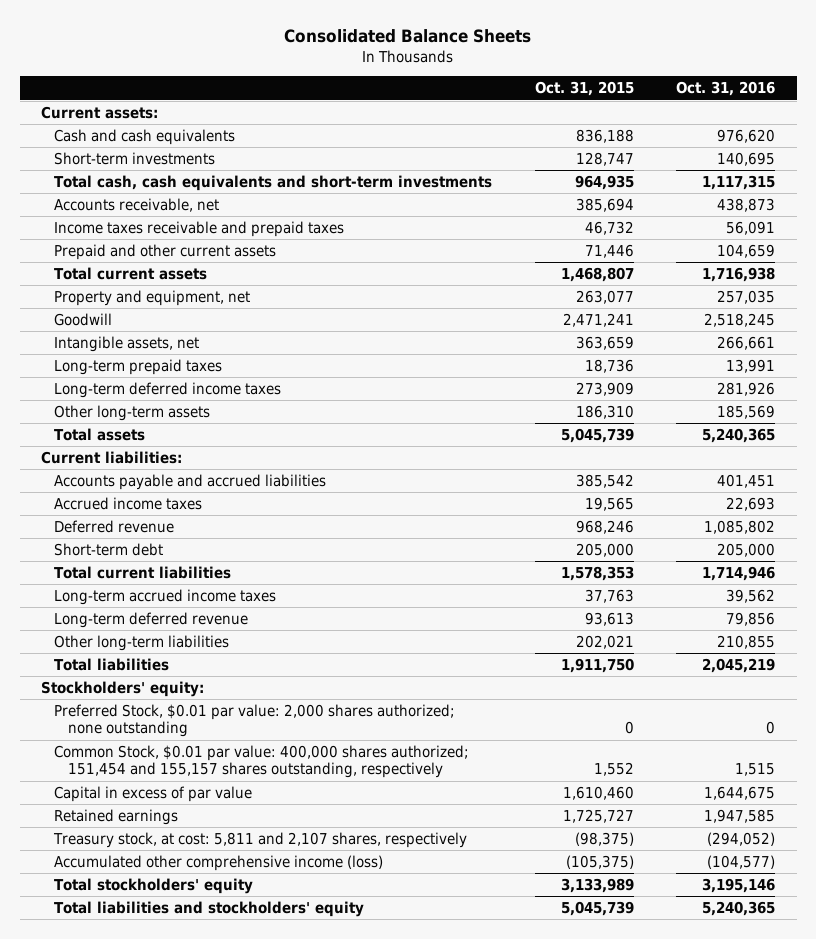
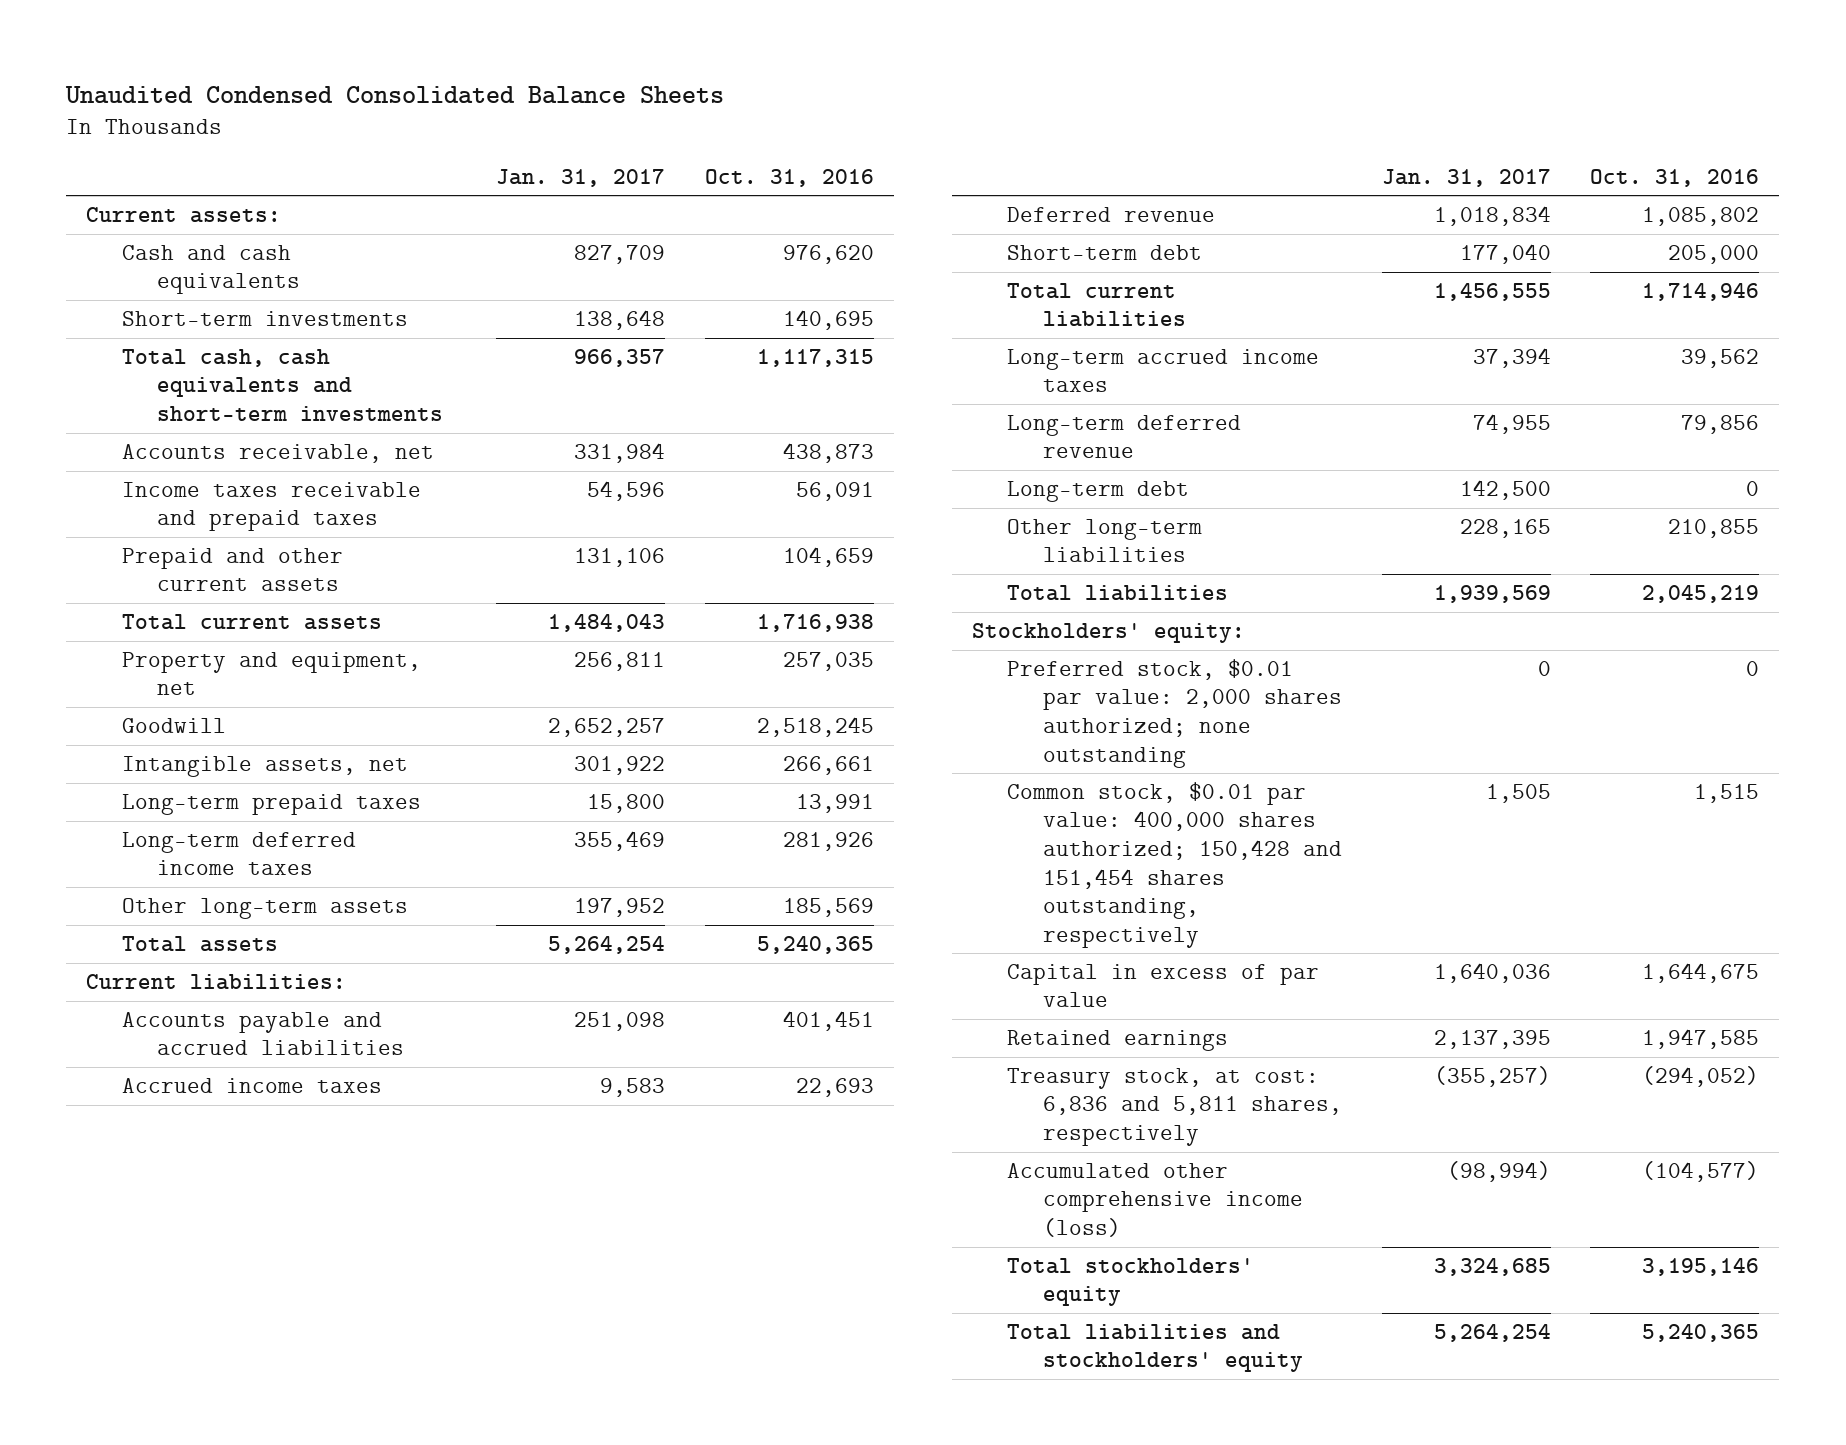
- Consolidated Balance Sheets
+ Unaudited Condensed Consolidated Balance Sheets
- | Oct. 31, 2015 | Oct. 31, 2016
+ | Jan. 31, 2017 | Oct. 31, 2016
+ Long-term debt | 142,500 | 0
- Preferred Stock, $0.01 par value: 2,000 shares authorized; none outstanding | 0 | 0
- Common Stock, $0.01 par value: 400,000 shares authorized; 151,454 and 155,157 shares outstanding, respectively | 1,552 | 1,515
+ Preferred stock, $0.01 par value: 2,000 shares authorized; none outstanding | 0 | 0
+ Common stock, $0.01 par value: 400,000 shares authorized; 150,428 and 151,454 shares outstanding, respectively | 1,505 | 1,515
- Treasury stock, at cost: 5,811 and 2,107 shares, respectively | (98,375) | (294,052)
+ Treasury stock, at cost: 6,836 and 5,811 shares, respectively | (355,257) | (294,052)

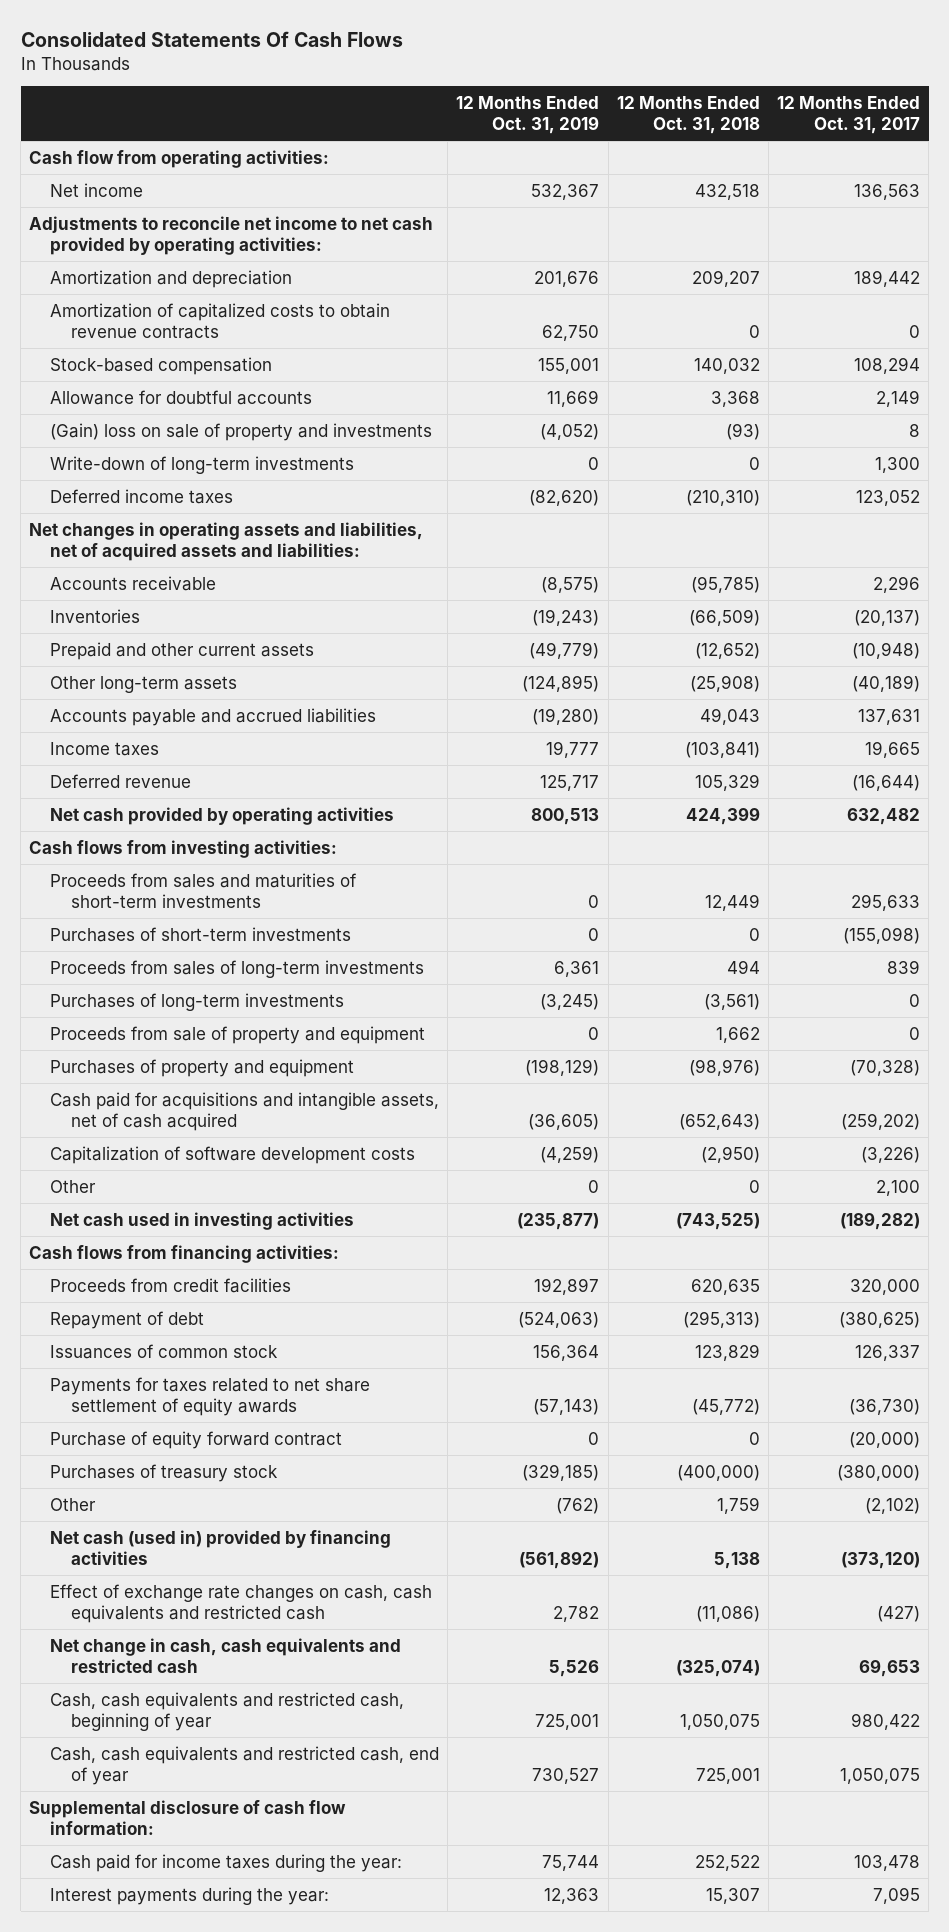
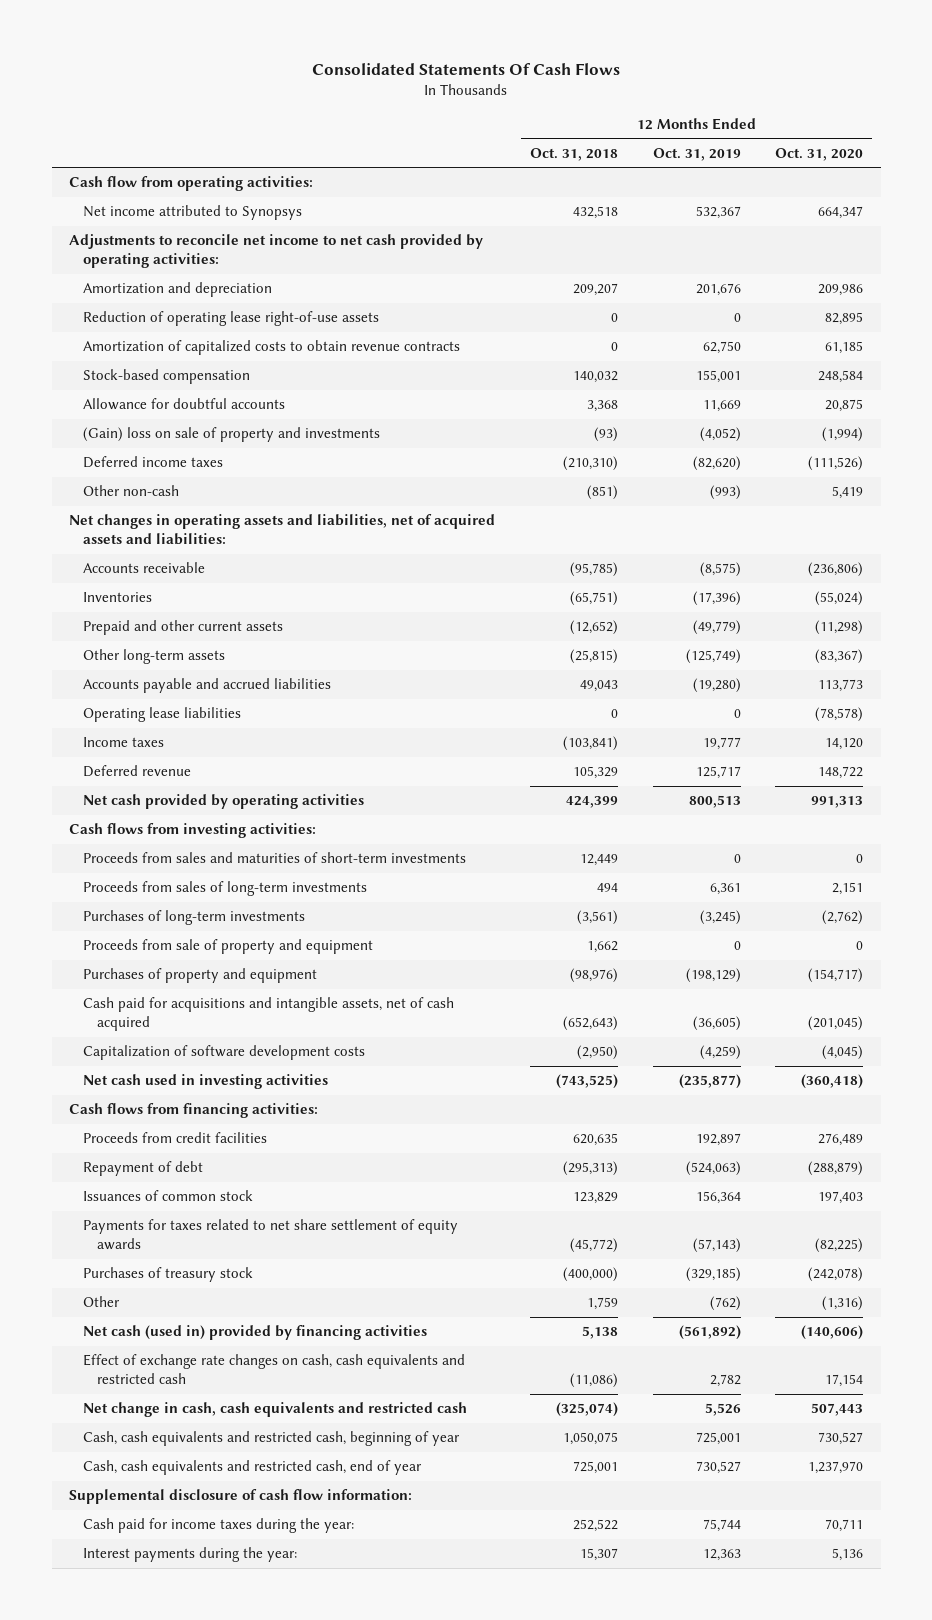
- | 12 Months Ended Oct. 31, 2019 | 12 Months Ended Oct. 31, 2018 | 12 Months Ended Oct. 31, 2017
+ | 12 Months Ended Oct. 31, 2018 | 12 Months Ended Oct. 31, 2019 | 12 Months Ended Oct. 31, 2020
- Net income | 532,367 | 432,518 | 136,563
+ Net income attributed to Synopsys | 432,518 | 532,367 | 664,347
+ Reduction of operating lease right-of-use assets | 0 | 0 | 82,895
- Write-down of long-term investments | 0 | 0 | 1,300
+ Other non-cash | (851) | (993) | 5,419
- Inventories | (19,243) | (66,509) | (20,137)
+ Inventories | (65,751) | (17,396) | (55,024)
- Other long-term assets | (124,895) | (25,908) | (40,189)
+ Other long-term assets | (25,815) | (125,749) | (83,367)
+ Operating lease liabilities | 0 | 0 | (78,578)
- Purchases of short-term investments | 0 | 0 | (155,098)
- Other | 0 | 0 | 2,100
- Purchase of equity forward contract | 0 | 0 | (20,000)

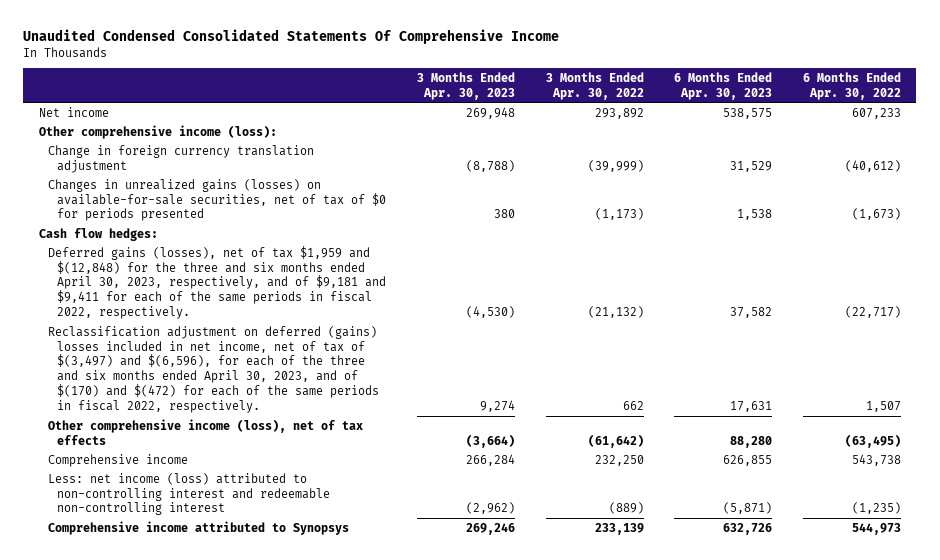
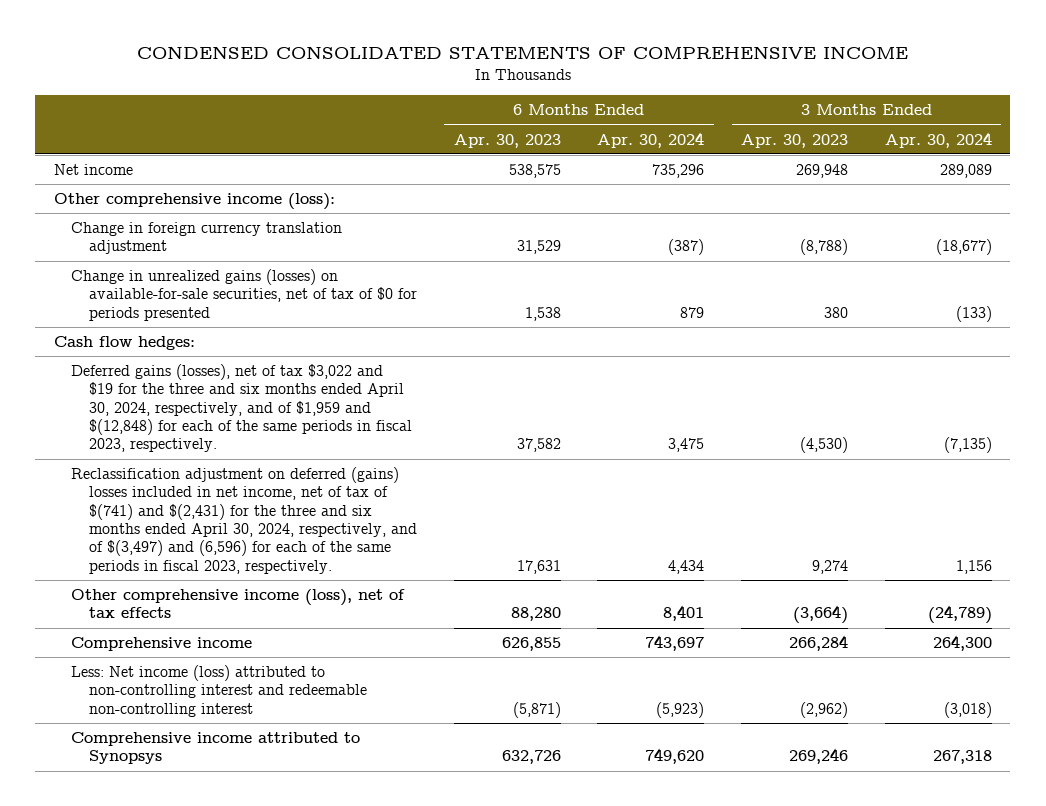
- Unaudited Condensed Consolidated Statements Of Comprehensive Income
+ CONDENSED CONSOLIDATED STATEMENTS OF COMPREHENSIVE INCOME
- | 3 Months Ended Apr. 30, 2023 | 3 Months Ended Apr. 30, 2022 | 6 Months Ended Apr. 30, 2023 | 6 Months Ended Apr. 30, 2022
+ | 6 Months Ended Apr. 30, 2023 | 6 Months Ended Apr. 30, 2024 | 3 Months Ended Apr. 30, 2023 | 3 Months Ended Apr. 30, 2024
- Changes in unrealized gains (losses) on available-for-sale securities, net of tax of $0 for periods presented | 380 | (1,173) | 1,538 | (1,673)
+ Change in unrealized gains (losses) on available-for-sale securities, net of tax of $0 for periods presented | 1,538 | 879 | 380 | (133)
- Deferred gains (losses), net of tax $1,959 and $(12,848) for the three and six months ended April 30, 2023, respectively, and of $9,181 and $9,411 for each of the same periods in fiscal 2022, respectively. | (4,530) | (21,132) | 37,582 | (22,717)
- Reclassification adjustment on deferred (gains) losses included in net income, net of tax of $(3,497) and $(6,596), for each of the three and six months ended April 30, 2023, and of $(170) and $(472) for each of the same periods in fiscal 2022, respectively. | 9,274 | 662 | 17,631 | 1,507
+ Deferred gains (losses), net of tax $3,022 and $19 for the three and six months ended April 30, 2024, respectively, and of $1,959 and $(12,848) for each of the same periods in fiscal 2023, respectively. | 37,582 | 3,475 | (4,530) | (7,135)
+ Reclassification adjustment on deferred (gains) losses included in net income, net of tax of $(741) and $(2,431) for the three and six months ended April 30, 2024, respectively, and of $(3,497) and (6,596) for each of the same periods in fiscal 2023, respectively. | 17,631 | 4,434 | 9,274 | 1,156
- Less: net income (loss) attributed to non-controlling interest and redeemable non-controlling interest | (2,962) | (889) | (5,871) | (1,235)
+ Less: Net income (loss) attributed to non-controlling interest and redeemable non-controlling interest | (5,871) | (5,923) | (2,962) | (3,018)

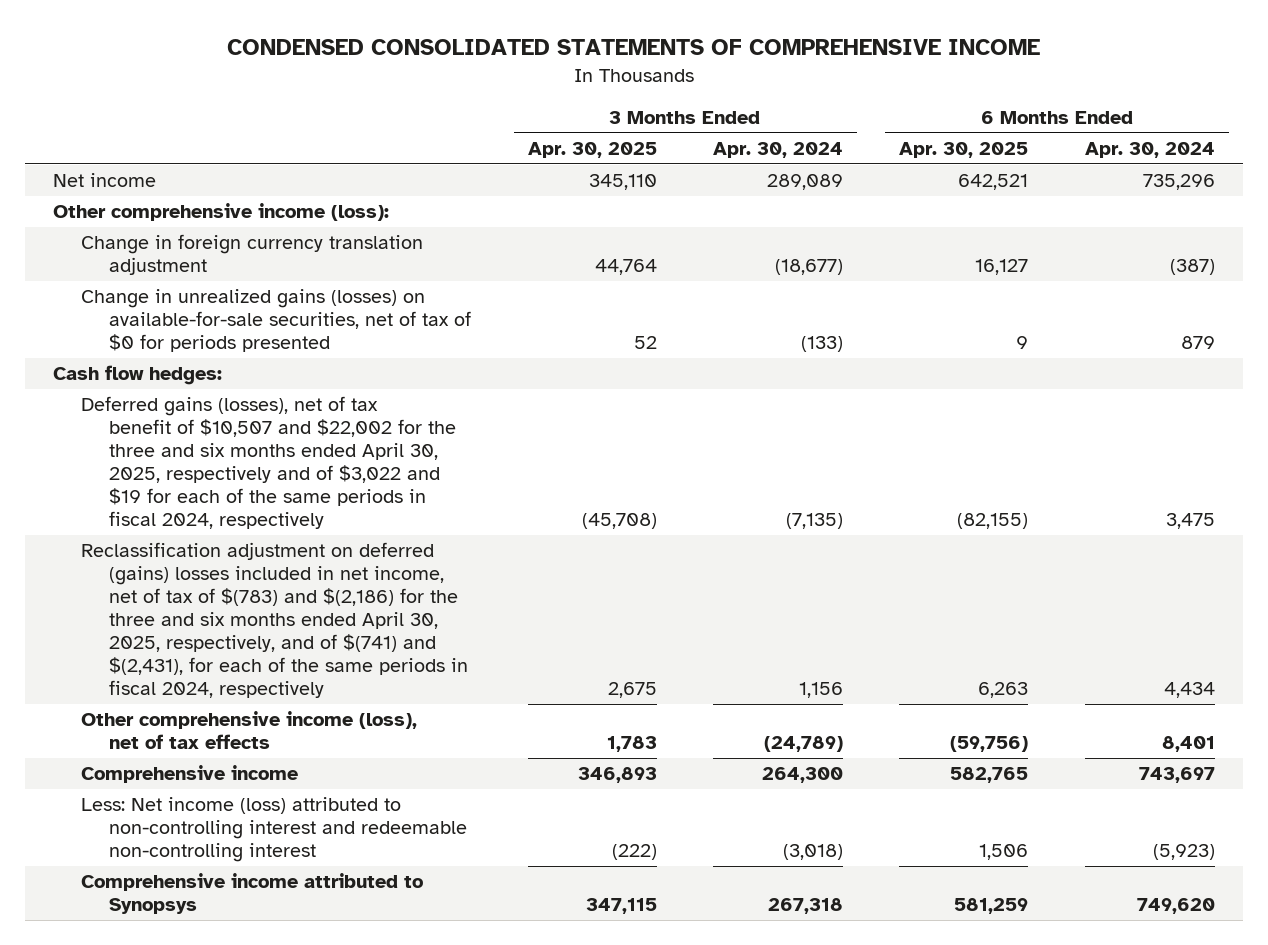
- | 6 Months Ended Apr. 30, 2023 | 6 Months Ended Apr. 30, 2024 | 3 Months Ended Apr. 30, 2023 | 3 Months Ended Apr. 30, 2024
+ | 3 Months Ended Apr. 30, 2025 | 3 Months Ended Apr. 30, 2024 | 6 Months Ended Apr. 30, 2025 | 6 Months Ended Apr. 30, 2024
- Deferred gains (losses), net of tax $3,022 and $19 for the three and six months ended April 30, 2024, respectively, and of $1,959 and $(12,848) for each of the same periods in fiscal 2023, respectively. | 37,582 | 3,475 | (4,530) | (7,135)
- Reclassification adjustment on deferred (gains) losses included in net income, net of tax of $(741) and $(2,431) for the three and six months ended April 30, 2024, respectively, and of $(3,497) and (6,596) for each of the same periods in fiscal 2023, respectively. | 17,631 | 4,434 | 9,274 | 1,156
+ Deferred gains (losses), net of tax benefit of $10,507 and $22,002 for the three and six months ended April 30, 2025, respectively and of $3,022 and $19 for each of the same periods in fiscal 2024, respectively | (45,708) | (7,135) | (82,155) | 3,475
+ Reclassification adjustment on deferred (gains) losses included in net income, net of tax of $(783) and $(2,186) for the three and six months ended April 30, 2025, respectively, and of $(741) and $(2,431), for each of the same periods in fiscal 2024, respectively | 2,675 | 1,156 | 6,263 | 4,434

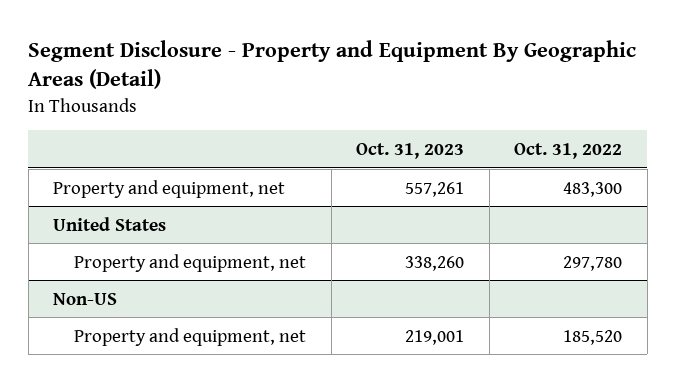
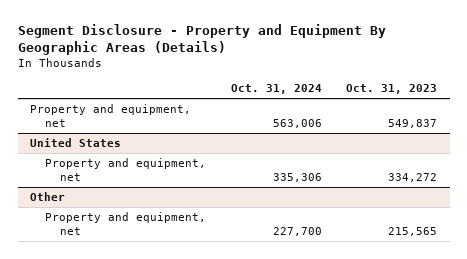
- Segment Disclosure - Property and Equipment By Geographic Areas (Detail)
+ Segment Disclosure - Property and Equipment By Geographic Areas (Details)
- | Oct. 31, 2023 | Oct. 31, 2022
+ | Oct. 31, 2024 | Oct. 31, 2023
- Property and equipment, net | 557,261 | 483,300
+ Property and equipment, net | 563,006 | 549,837
@ United States
- Property and equipment, net | 338,260 | 297,780
- Non-US
- Property and equipment, net | 219,001 | 185,520
@ United States
+ Property and equipment, net | 335,306 | 334,272
+ Other
+ Property and equipment, net | 227,700 | 215,565

